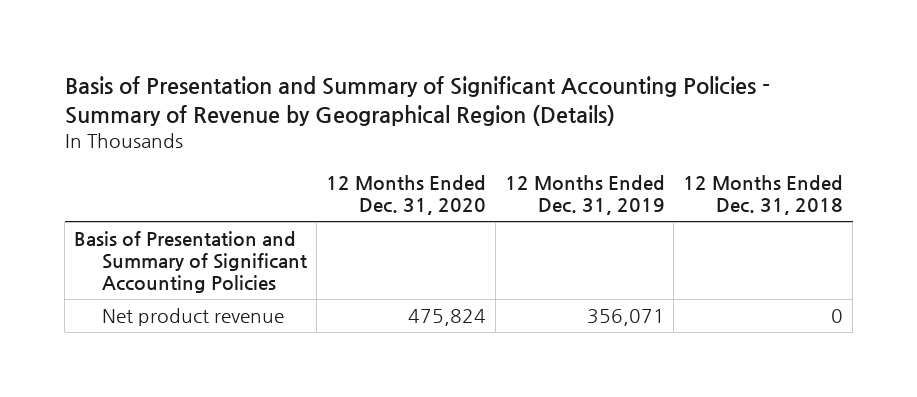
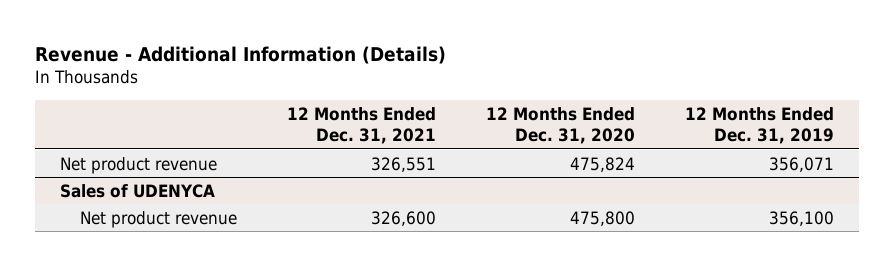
- Basis of Presentation and Summary of Significant Accounting Policies - Summary of Revenue by Geographical Region (Details)
+ Revenue - Additional Information (Details)
- | 12 Months Ended Dec. 31, 2020 | 12 Months Ended Dec. 31, 2019 | 12 Months Ended Dec. 31, 2018
+ | 12 Months Ended Dec. 31, 2021 | 12 Months Ended Dec. 31, 2020 | 12 Months Ended Dec. 31, 2019
- Basis of Presentation and Summary of Significant Accounting Policies
+ Sales of UDENYCA
+ Net product revenue | 326,600 | 475,800 | 356,100

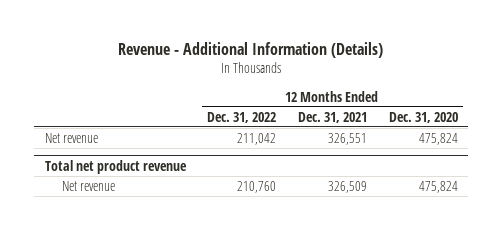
- | 12 Months Ended Dec. 31, 2021 | 12 Months Ended Dec. 31, 2020 | 12 Months Ended Dec. 31, 2019
+ | 12 Months Ended Dec. 31, 2022 | 12 Months Ended Dec. 31, 2021 | 12 Months Ended Dec. 31, 2020
- Net product revenue | 326,551 | 475,824 | 356,071
- Sales of UDENYCA
- Net product revenue | 326,600 | 475,800 | 356,100
+ Net revenue | 211,042 | 326,551 | 475,824
+ Total net product revenue
+ Net revenue | 210,760 | 326,509 | 475,824

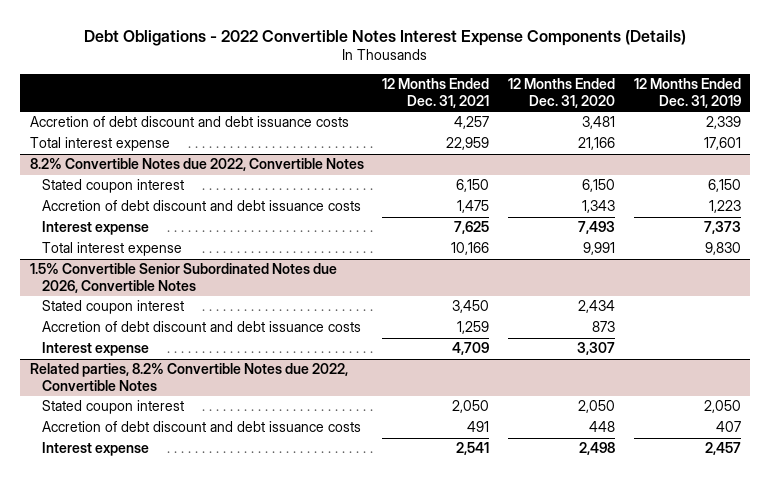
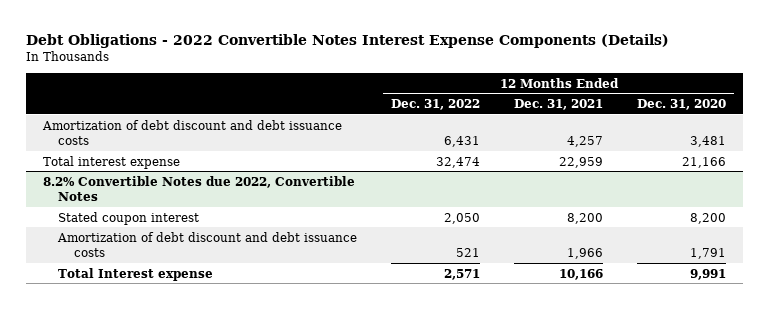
- | 12 Months Ended Dec. 31, 2021 | 12 Months Ended Dec. 31, 2020 | 12 Months Ended Dec. 31, 2019
+ | 12 Months Ended Dec. 31, 2022 | 12 Months Ended Dec. 31, 2021 | 12 Months Ended Dec. 31, 2020
- Accretion of debt discount and debt issuance costs | 4,257 | 3,481 | 2,339
+ Amortization of debt discount and debt issuance costs | 6,431 | 4,257 | 3,481
@ 8.2% Convertible Notes due 2022, Convertible Notes
- Stated coupon interest | 6,150 | 6,150 | 6,150
- Accretion of debt discount and debt issuance costs | 1,475 | 1,343 | 1,223
- Interest expense | 7,625 | 7,493 | 7,373
- Total interest expense | 10,166 | 9,991 | 9,830
- 1.5% Convertible Senior Subordinated Notes due 2026, Convertible Notes
- Stated coupon interest | 3,450 | 2,434 |
- Accretion of debt discount and debt issuance costs | 1,259 | 873 |
- Interest expense | 4,709 | 3,307 |
- Related parties, 8.2% Convertible Notes due 2022, Convertible Notes
- Stated coupon interest | 2,050 | 2,050 | 2,050
- Accretion of debt discount and debt issuance costs | 491 | 448 | 407
- Interest expense | 2,541 | 2,498 | 2,457
@ 8.2% Convertible Notes due 2022, Convertible Notes
+ Stated coupon interest | 2,050 | 8,200 | 8,200
+ Amortization of debt discount and debt issuance costs | 521 | 1,966 | 1,791
+ Total Interest expense | 2,571 | 10,166 | 9,991

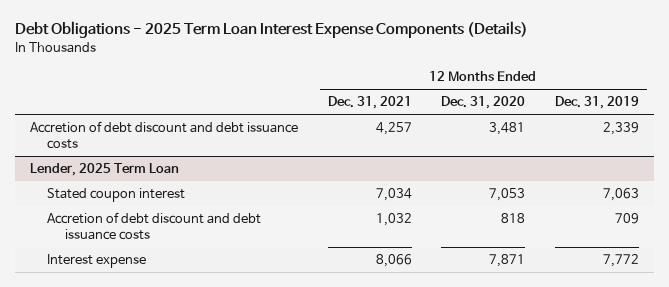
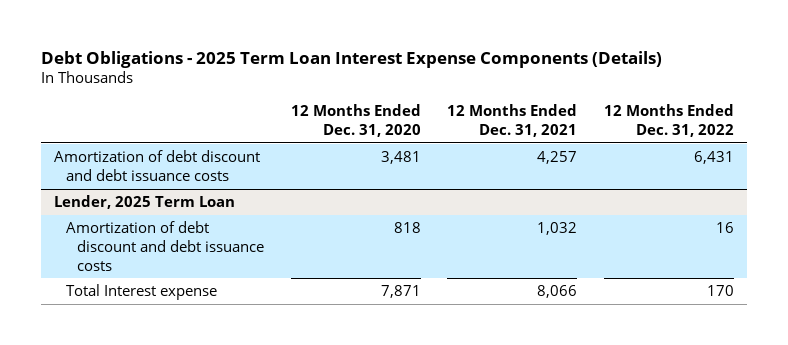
- | 12 Months Ended Dec. 31, 2021 | 12 Months Ended Dec. 31, 2020 | 12 Months Ended Dec. 31, 2019
+ | 12 Months Ended Dec. 31, 2020 | 12 Months Ended Dec. 31, 2021 | 12 Months Ended Dec. 31, 2022
- Accretion of debt discount and debt issuance costs | 4,257 | 3,481 | 2,339
+ Amortization of debt discount and debt issuance costs | 3,481 | 4,257 | 6,431
@ Lender, 2025 Term Loan
- Stated coupon interest | 7,034 | 7,053 | 7,063
- Accretion of debt discount and debt issuance costs | 1,032 | 818 | 709
- Interest expense | 8,066 | 7,871 | 7,772
+ Amortization of debt discount and debt issuance costs | 818 | 1,032 | 16
+ Total Interest expense | 7,871 | 8,066 | 170

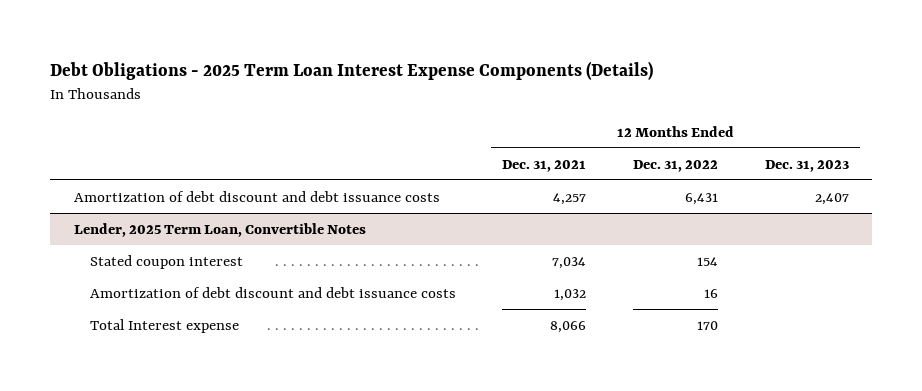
- | 12 Months Ended Dec. 31, 2020 | 12 Months Ended Dec. 31, 2021 | 12 Months Ended Dec. 31, 2022
+ | 12 Months Ended Dec. 31, 2021 | 12 Months Ended Dec. 31, 2022 | 12 Months Ended Dec. 31, 2023
- Lender, 2025 Term Loan
+ Lender, 2025 Term Loan, Convertible Notes
+ Stated coupon interest | 7,034 | 154 |

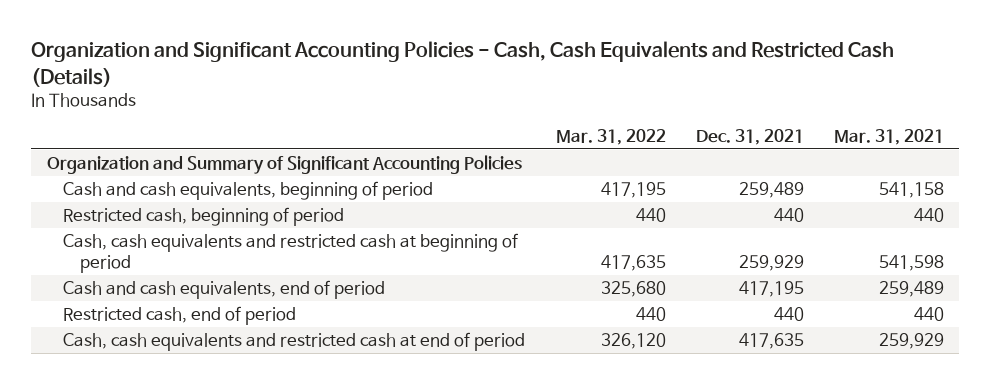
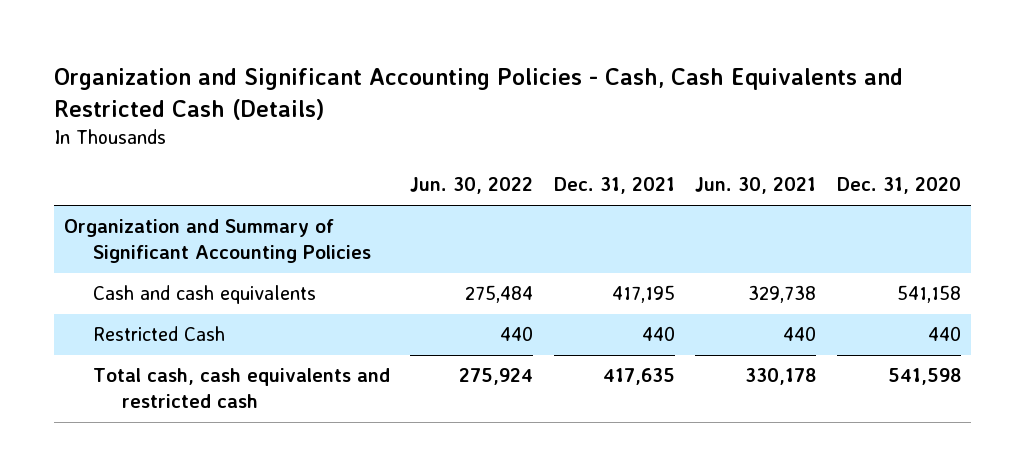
- | Mar. 31, 2022 | Dec. 31, 2021 | Mar. 31, 2021
+ | Jun. 30, 2022 | Dec. 31, 2021 | Jun. 30, 2021 | Dec. 31, 2020
- Cash and cash equivalents, beginning of period | 417,195 | 259,489 | 541,158
- Restricted cash, beginning of period | 440 | 440 | 440
- Cash, cash equivalents and restricted cash at beginning of period | 417,635 | 259,929 | 541,598
- Cash and cash equivalents, end of period | 325,680 | 417,195 | 259,489
- Restricted cash, end of period | 440 | 440 | 440
- Cash, cash equivalents and restricted cash at end of period | 326,120 | 417,635 | 259,929
+ Cash and cash equivalents | 275,484 | 417,195 | 329,738 | 541,158
+ Restricted Cash | 440 | 440 | 440 | 440
+ Total cash, cash equivalents and restricted cash | 275,924 | 417,635 | 330,178 | 541,598

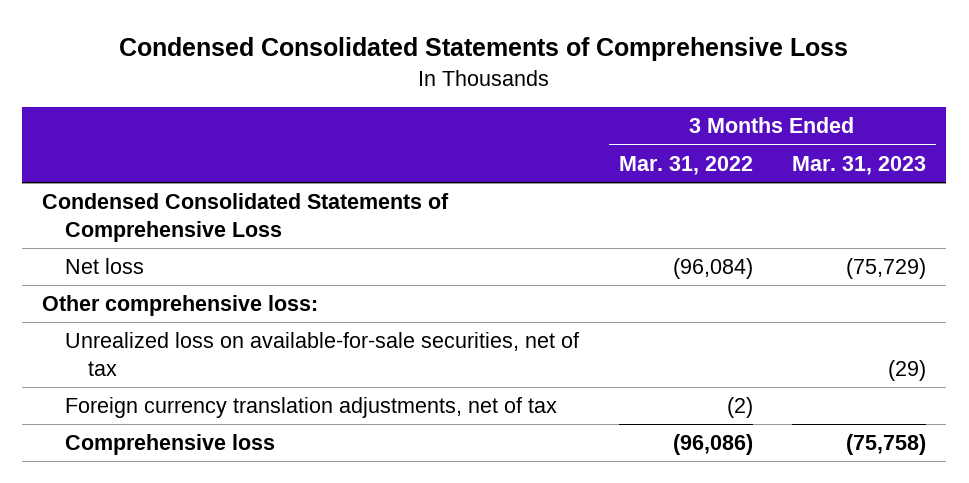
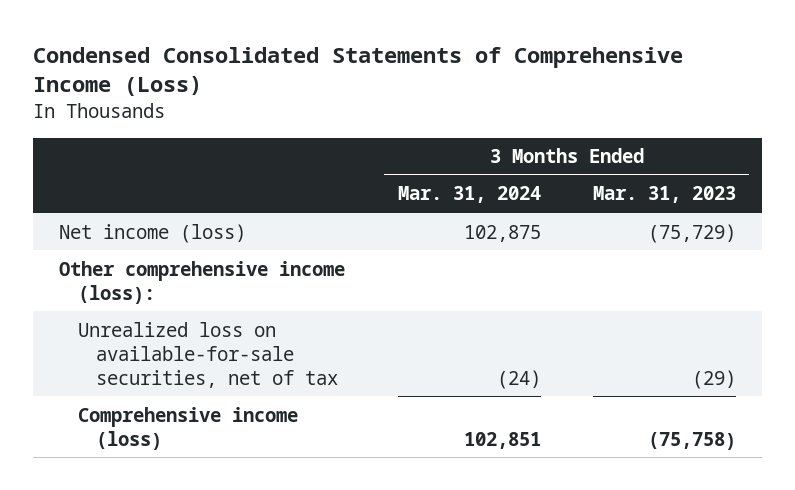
- Condensed Consolidated Statements of Comprehensive Loss
+ Condensed Consolidated Statements of Comprehensive Income (Loss)
- | 3 Months Ended Mar. 31, 2022 | 3 Months Ended Mar. 31, 2023
+ | 3 Months Ended Mar. 31, 2024 | 3 Months Ended Mar. 31, 2023
- Condensed Consolidated Statements of Comprehensive Loss
- Net loss | (96,084) | (75,729)
- Other comprehensive loss:
+ Net income (loss) | 102,875 | (75,729)
+ Other comprehensive income (loss):
- Foreign currency translation adjustments, net of tax | (2) |
- Comprehensive loss | (96,086) | (75,758)
+ Comprehensive income (loss) | 102,851 | (75,758)

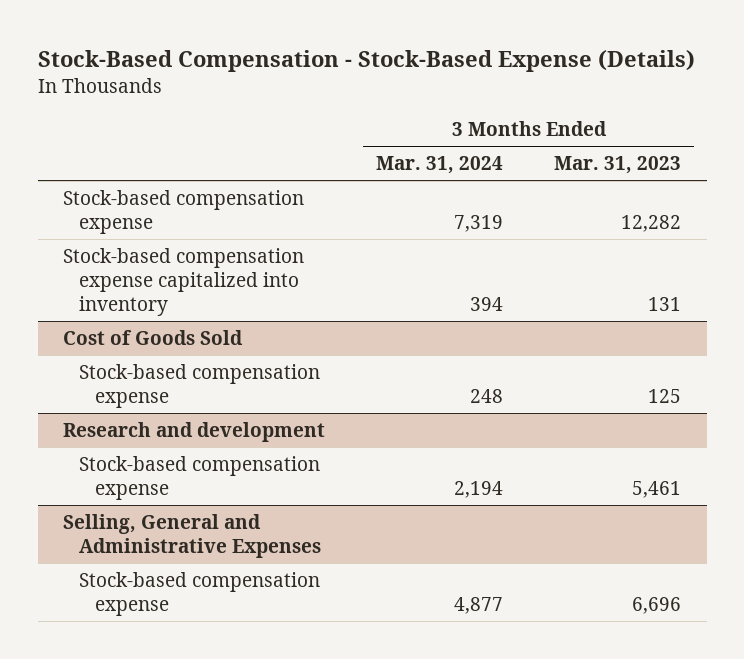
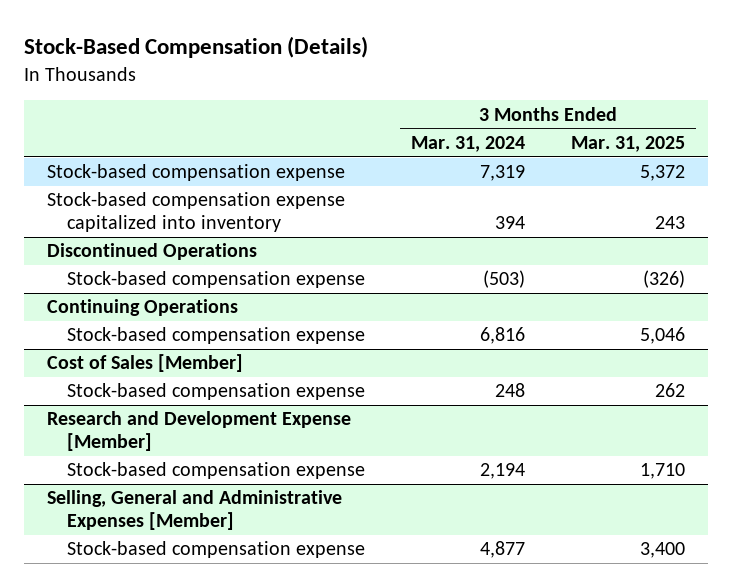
- Stock-Based Compensation - Stock-Based Expense (Details)
+ Stock-Based Compensation (Details)
- | 3 Months Ended Mar. 31, 2024 | 3 Months Ended Mar. 31, 2023
+ | 3 Months Ended Mar. 31, 2024 | 3 Months Ended Mar. 31, 2025
- Cost of Goods Sold
+ Discontinued Operations
+ Stock-based compensation expense | (503) | (326)
+ Continuing Operations
+ Stock-based compensation expense | 6,816 | 5,046
+ Cost of Sales [Member]
- Research and development
+ Research and Development Expense [Member]
- Selling, General and Administrative Expenses
+ Selling, General and Administrative Expenses [Member]

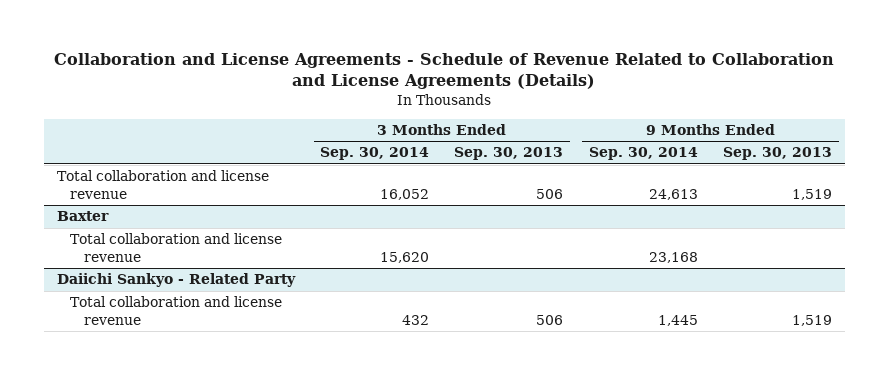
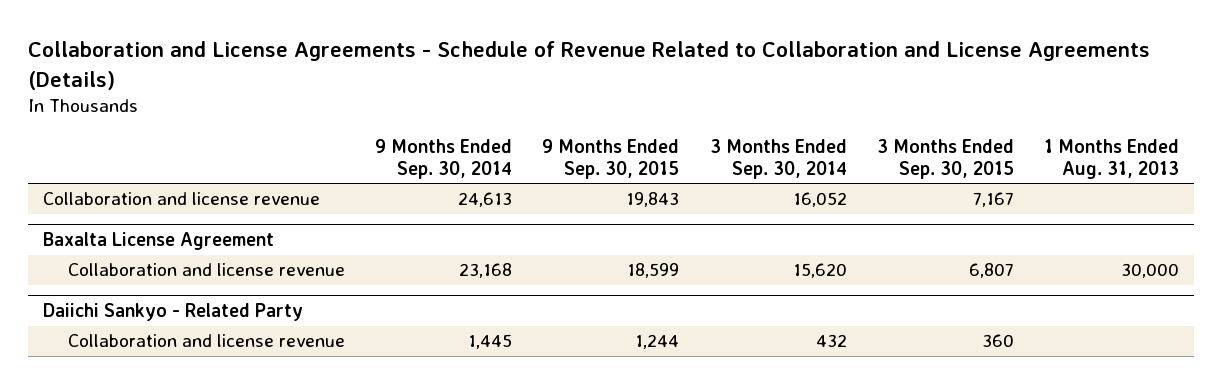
- | 3 Months Ended Sep. 30, 2014 | 3 Months Ended Sep. 30, 2013 | 9 Months Ended Sep. 30, 2014 | 9 Months Ended Sep. 30, 2013
+ | 9 Months Ended Sep. 30, 2014 | 9 Months Ended Sep. 30, 2015 | 3 Months Ended Sep. 30, 2014 | 3 Months Ended Sep. 30, 2015 | 1 Months Ended Aug. 31, 2013
- Total collaboration and license revenue | 16,052 | 506 | 24,613 | 1,519
- Baxter
- Total collaboration and license revenue | 15,620 | | 23,168 |
+ Collaboration and license revenue | 24,613 | 19,843 | 16,052 | 7,167 |
+ Baxalta License Agreement
+ Collaboration and license revenue | 23,168 | 18,599 | 15,620 | 6,807 | 30,000
@ Daiichi Sankyo - Related Party
- Total collaboration and license revenue | 432 | 506 | 1,445 | 1,519
+ Collaboration and license revenue | 1,445 | 1,244 | 432 | 360 |

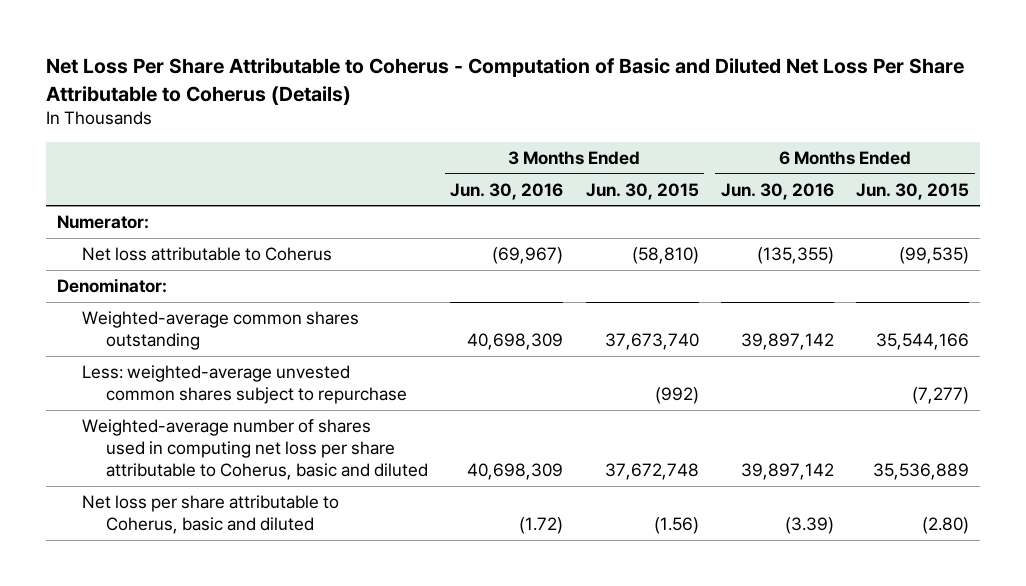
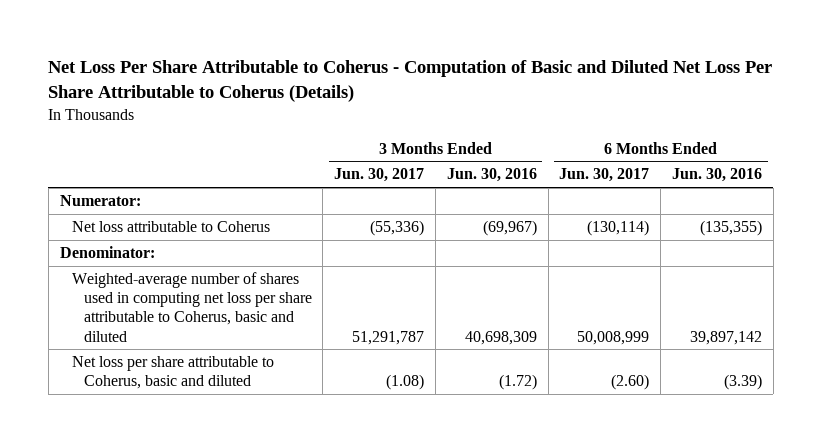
- | 3 Months Ended Jun. 30, 2016 | 3 Months Ended Jun. 30, 2015 | 6 Months Ended Jun. 30, 2016 | 6 Months Ended Jun. 30, 2015
+ | 3 Months Ended Jun. 30, 2017 | 3 Months Ended Jun. 30, 2016 | 6 Months Ended Jun. 30, 2017 | 6 Months Ended Jun. 30, 2016
- Weighted-average common shares outstanding | 40,698,309 | 37,673,740 | 39,897,142 | 35,544,166
- Less: weighted-average unvested common shares subject to repurchase | | (992) | | (7,277)

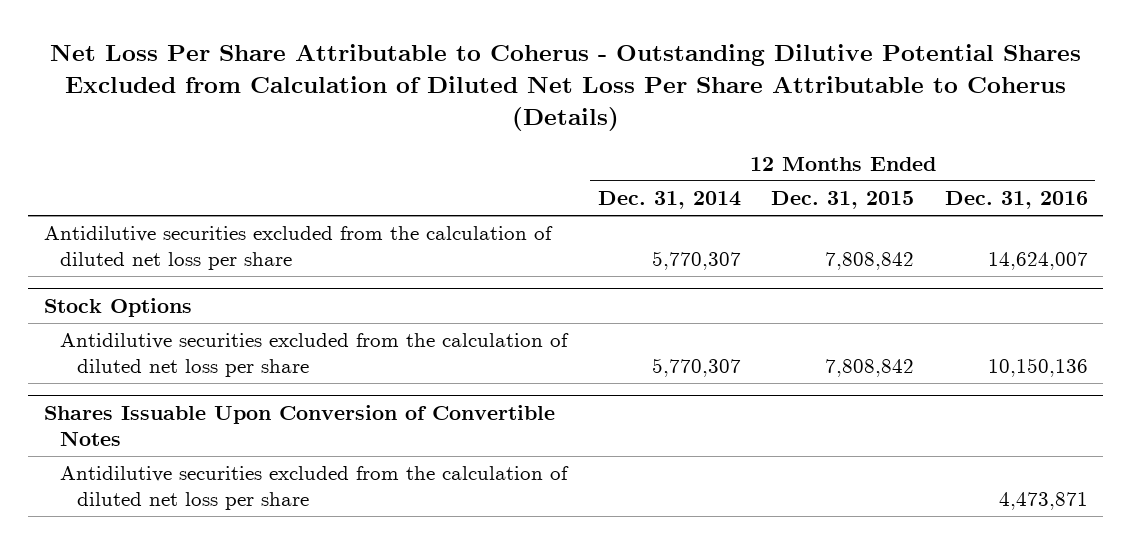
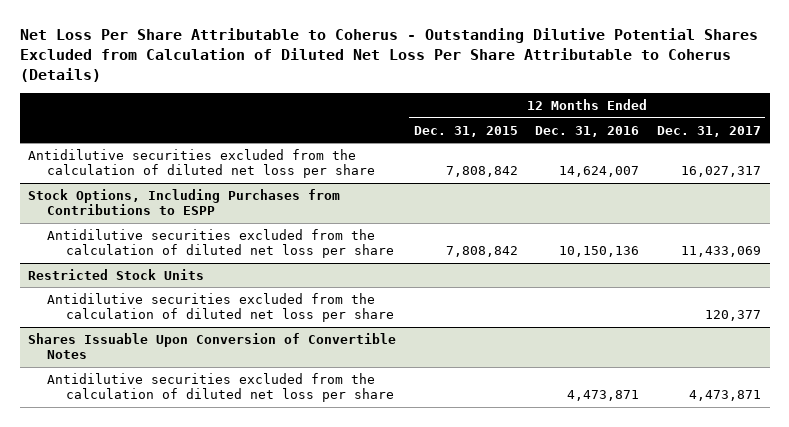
- | 12 Months Ended Dec. 31, 2014 | 12 Months Ended Dec. 31, 2015 | 12 Months Ended Dec. 31, 2016
+ | 12 Months Ended Dec. 31, 2015 | 12 Months Ended Dec. 31, 2016 | 12 Months Ended Dec. 31, 2017
- Stock Options
+ Stock Options, Including Purchases from Contributions to ESPP
+ Restricted Stock Units
+ Antidilutive securities excluded from the calculation of diluted net loss per share | | | 120,377

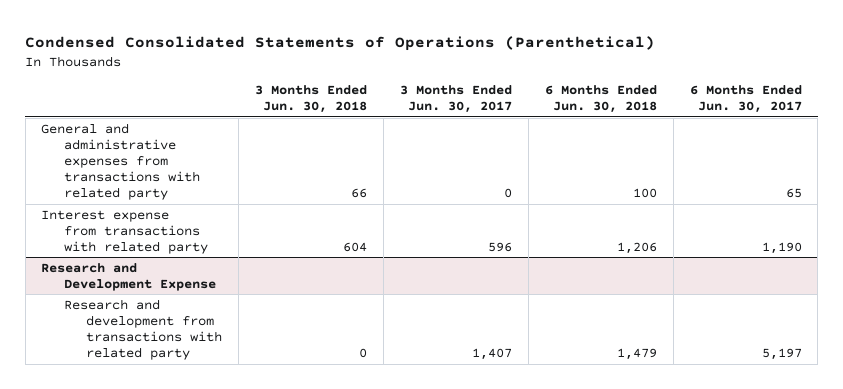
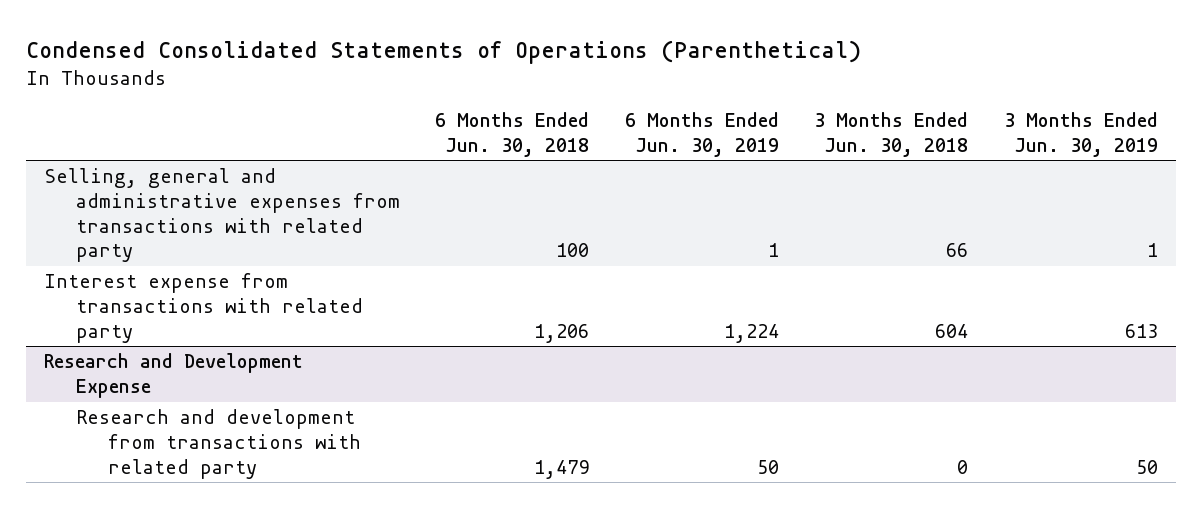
- | 3 Months Ended Jun. 30, 2018 | 3 Months Ended Jun. 30, 2017 | 6 Months Ended Jun. 30, 2018 | 6 Months Ended Jun. 30, 2017
+ | 6 Months Ended Jun. 30, 2018 | 6 Months Ended Jun. 30, 2019 | 3 Months Ended Jun. 30, 2018 | 3 Months Ended Jun. 30, 2019
- General and administrative expenses from transactions with related party | 66 | 0 | 100 | 65
+ Selling, general and administrative expenses from transactions with related party | 100 | 1 | 66 | 1

